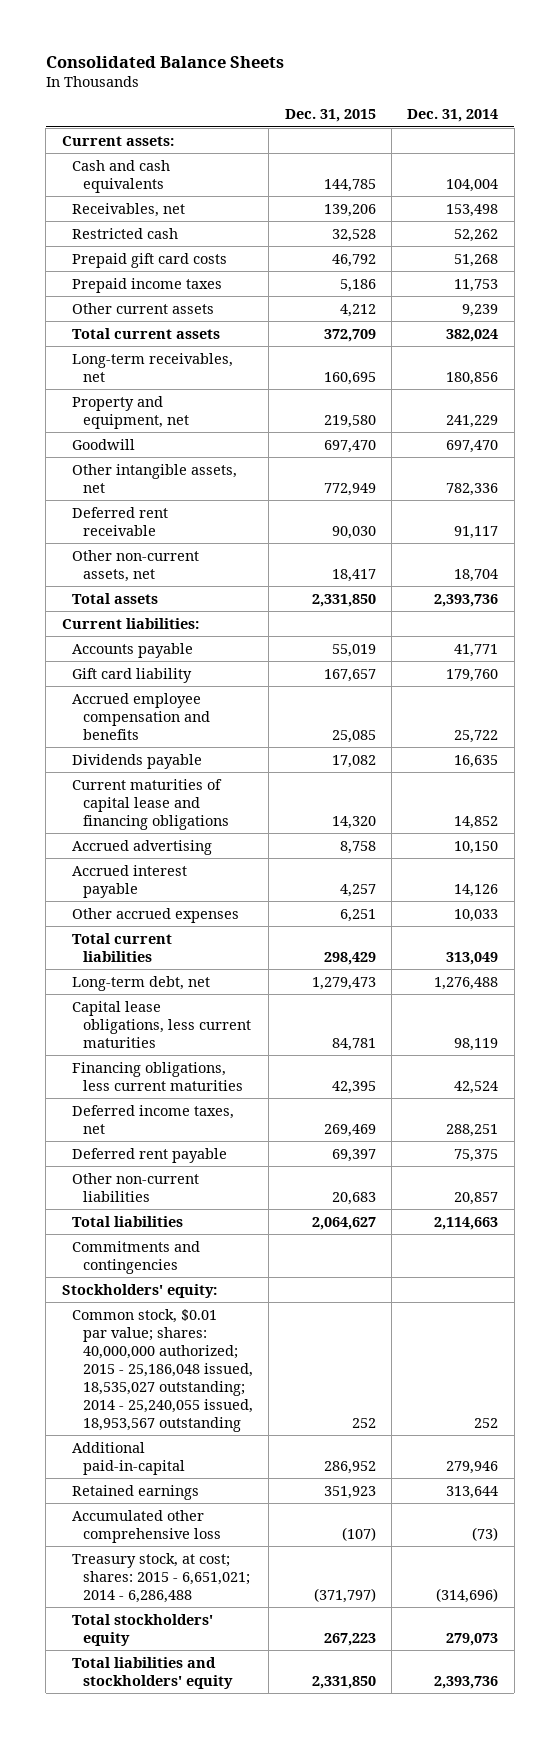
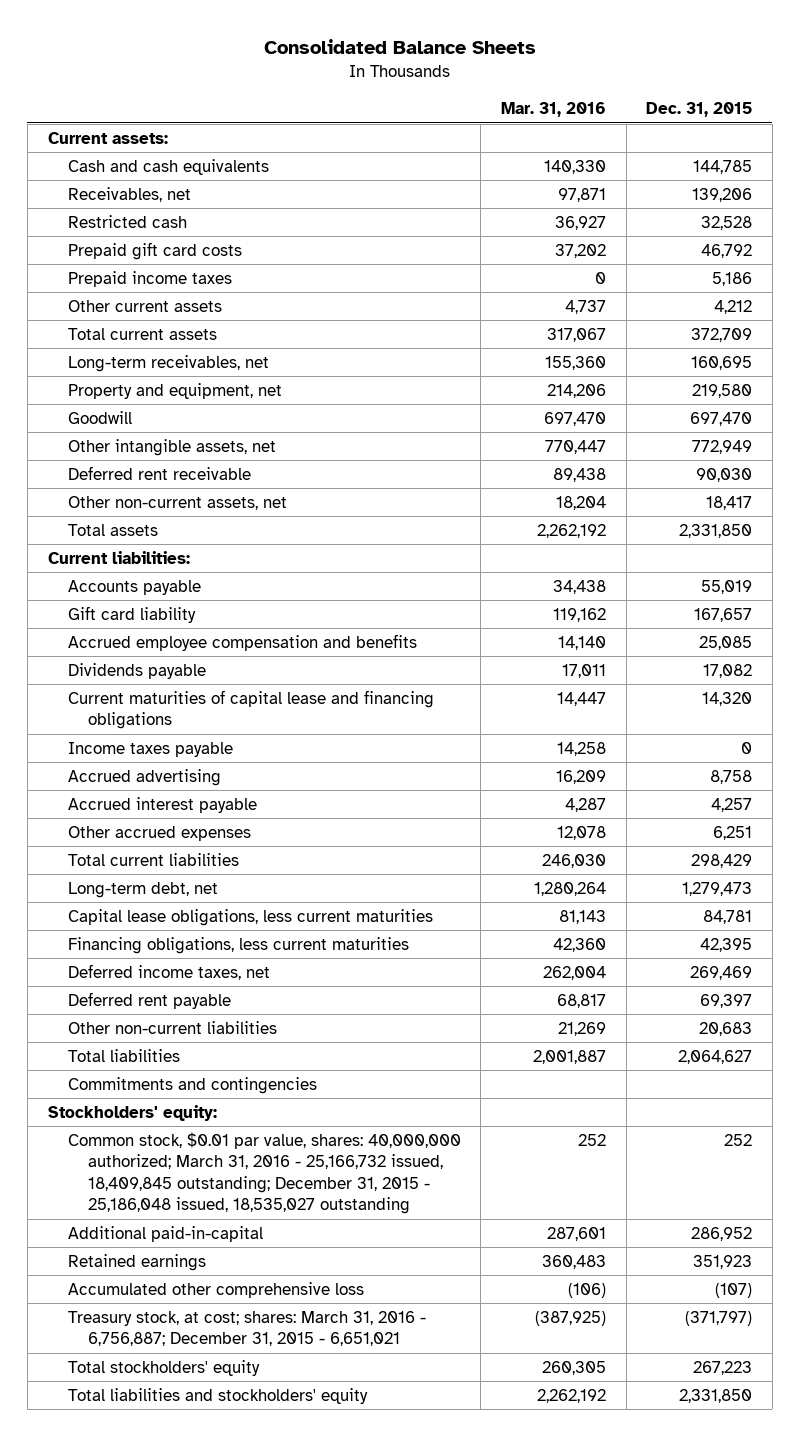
- | Dec. 31, 2015 | Dec. 31, 2014
+ | Mar. 31, 2016 | Dec. 31, 2015
+ Income taxes payable | 14,258 | 0
- Common stock, $0.01 par value; shares: 40,000,000 authorized; 2015 - 25,186,048 issued, 18,535,027 outstanding; 2014 - 25,240,055 issued, 18,953,567 outstanding | 252 | 252
+ Common stock, $0.01 par value, shares: 40,000,000 authorized; March 31, 2016 - 25,166,732 issued, 18,409,845 outstanding; December 31, 2015 - 25,186,048 issued, 18,535,027 outstanding | 252 | 252
- Treasury stock, at cost; shares: 2015 - 6,651,021; 2014 - 6,286,488 | (371,797) | (314,696)
+ Treasury stock, at cost; shares: March 31, 2016 - 6,756,887; December 31, 2015 - 6,651,021 | (387,925) | (371,797)

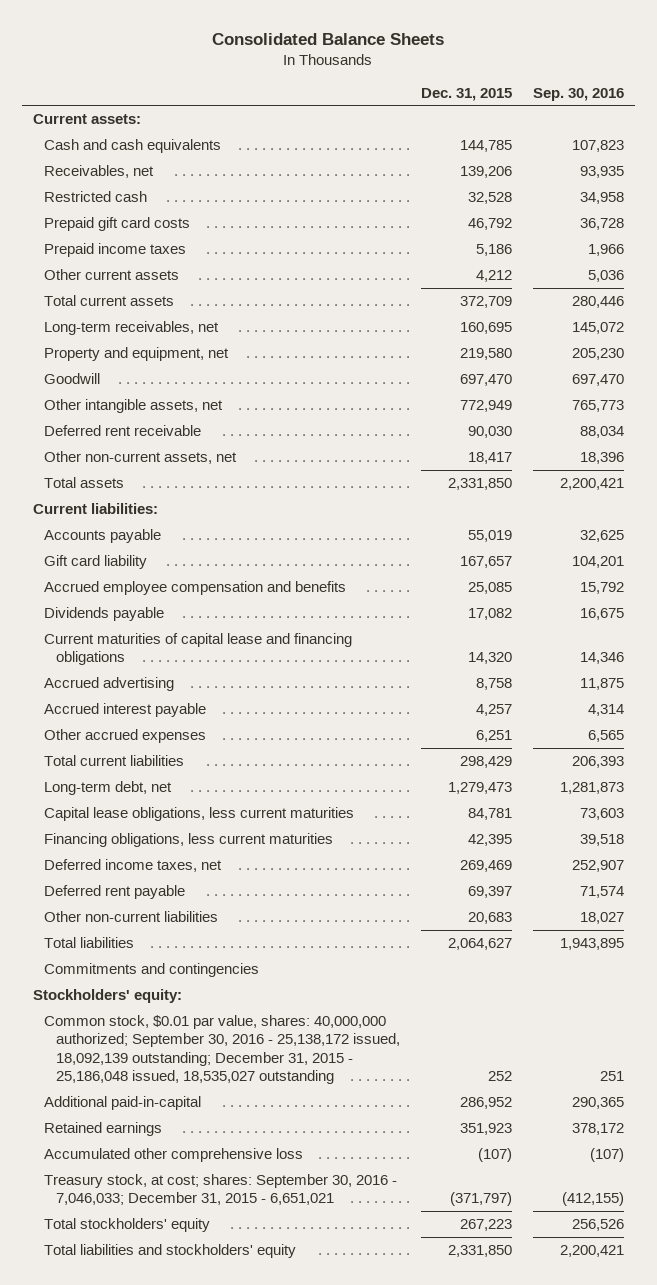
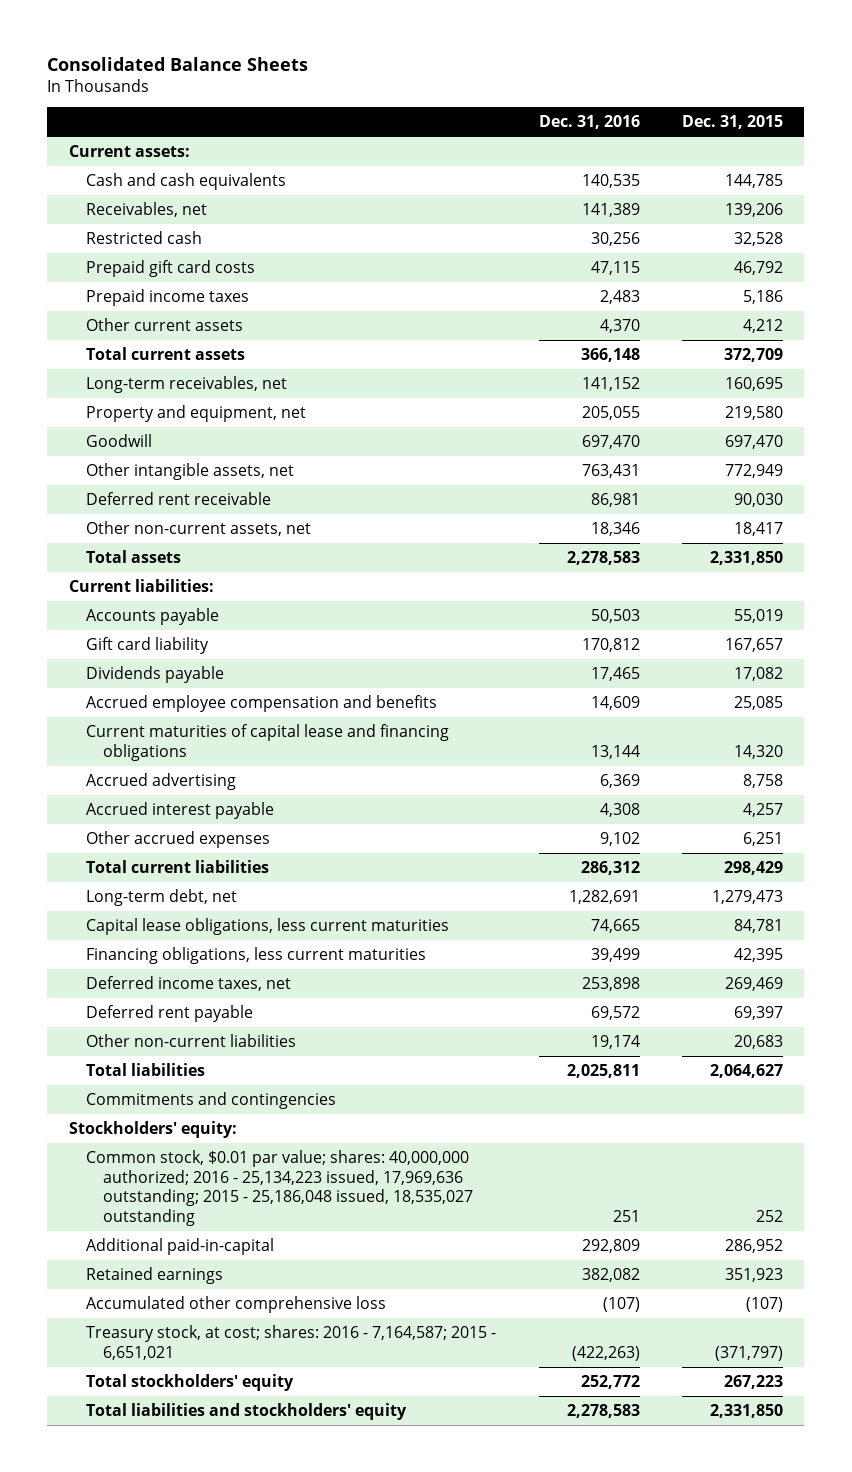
- | Dec. 31, 2015 | Sep. 30, 2016
+ | Dec. 31, 2016 | Dec. 31, 2015
moved down: Accrued employee compensation and benefits | 14,609 | 25,085
- Common stock, $0.01 par value, shares: 40,000,000 authorized; September 30, 2016 - 25,138,172 issued, 18,092,139 outstanding; December 31, 2015 - 25,186,048 issued, 18,535,027 outstanding | 252 | 251
+ Common stock, $0.01 par value; shares: 40,000,000 authorized; 2016 - 25,134,223 issued, 17,969,636 outstanding; 2015 - 25,186,048 issued, 18,535,027 outstanding | 251 | 252
- Treasury stock, at cost; shares: September 30, 2016 - 7,046,033; December 31, 2015 - 6,651,021 | (371,797) | (412,155)
+ Treasury stock, at cost; shares: 2016 - 7,164,587; 2015 - 6,651,021 | (422,263) | (371,797)

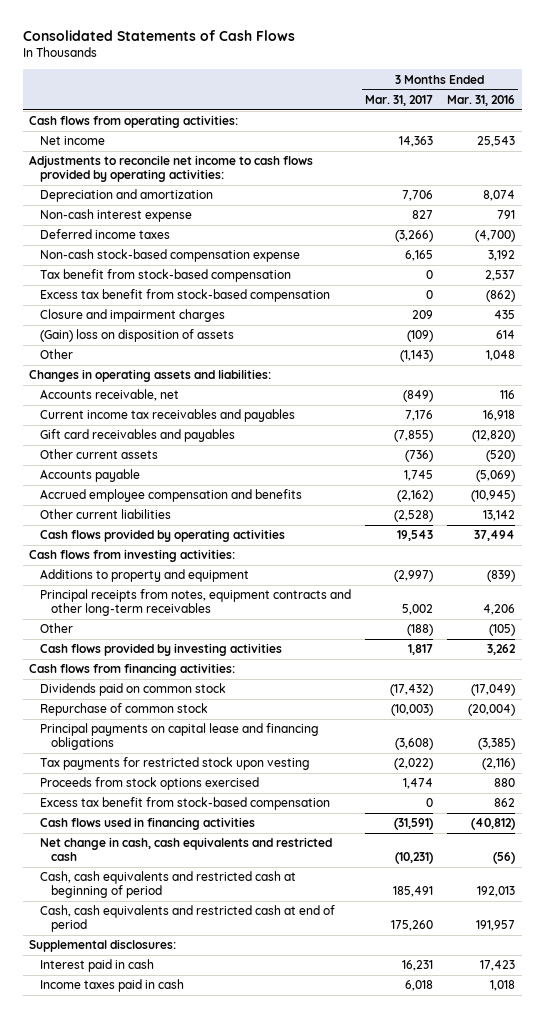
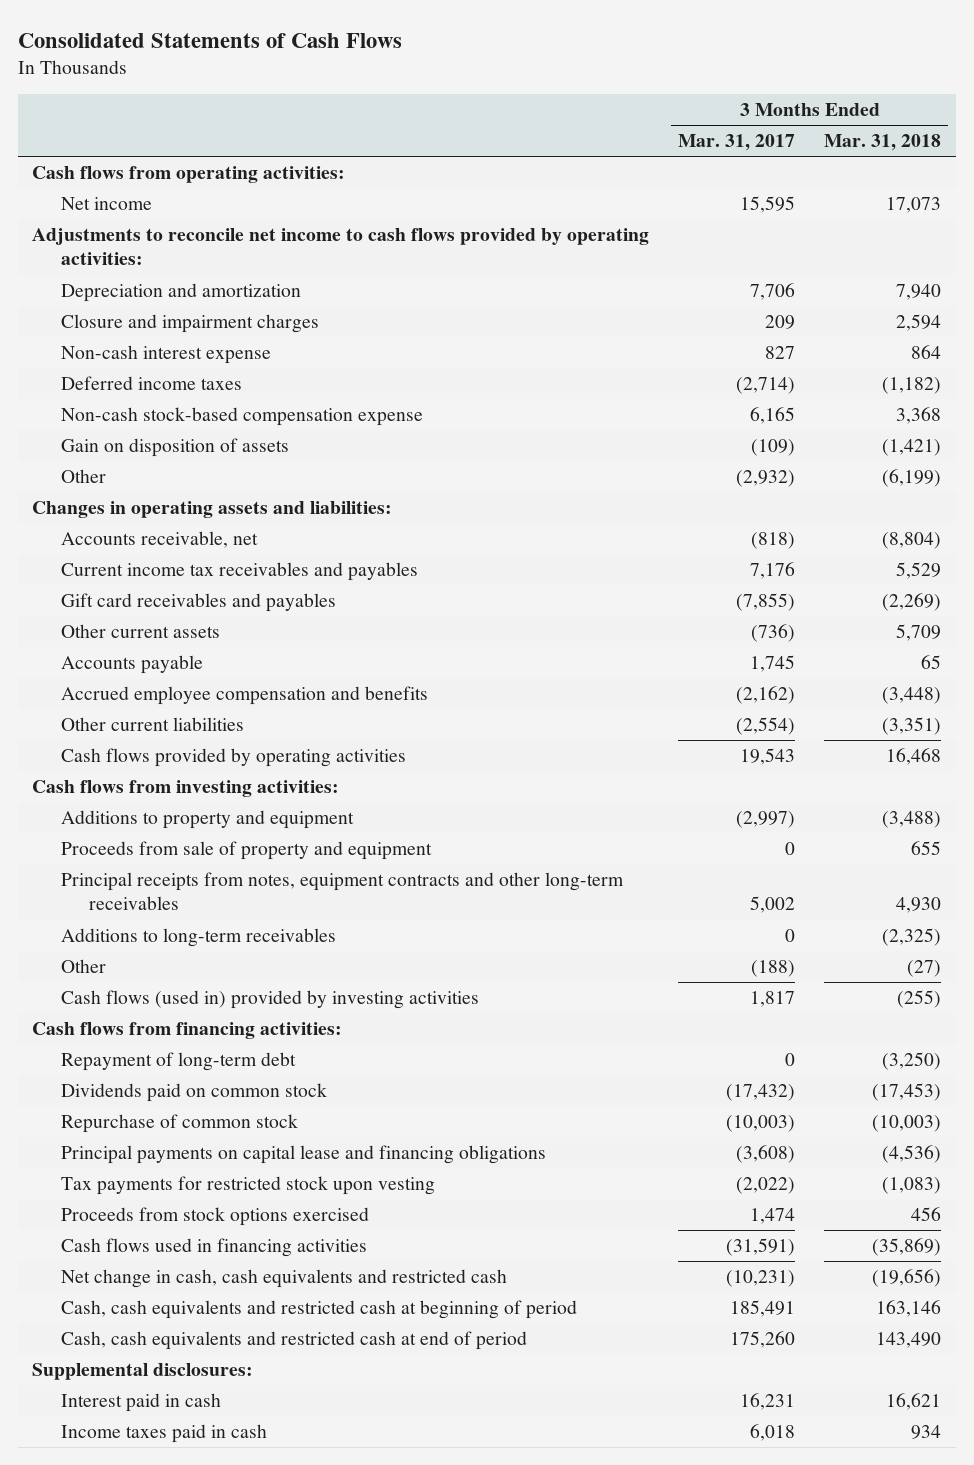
- | 3 Months Ended Mar. 31, 2017 | 3 Months Ended Mar. 31, 2016
+ | 3 Months Ended Mar. 31, 2017 | 3 Months Ended Mar. 31, 2018
- Net income | 14,363 | 25,543
+ Net income | 15,595 | 17,073
moved up: Closure and impairment charges | 209 | 2,594
- Deferred income taxes | (3,266) | (4,700)
+ Deferred income taxes | (2,714) | (1,182)
- Tax benefit from stock-based compensation | 0 | 2,537
- Excess tax benefit from stock-based compensation | 0 | (862)
- (Gain) loss on disposition of assets | (109) | 614
- Other | (1,143) | 1,048
+ Gain on disposition of assets | (109) | (1,421)
+ Other | (2,932) | (6,199)
- Accounts receivable, net | (849) | 116
+ Accounts receivable, net | (818) | (8,804)
- Other current liabilities | (2,528) | 13,142
+ Other current liabilities | (2,554) | (3,351)
+ Proceeds from sale of property and equipment | 0 | 655
+ Additions to long-term receivables | 0 | (2,325)
- Cash flows provided by investing activities | 1,817 | 3,262
+ Cash flows (used in) provided by investing activities | 1,817 | (255)
+ Repayment of long-term debt | 0 | (3,250)
- Excess tax benefit from stock-based compensation | 0 | 862

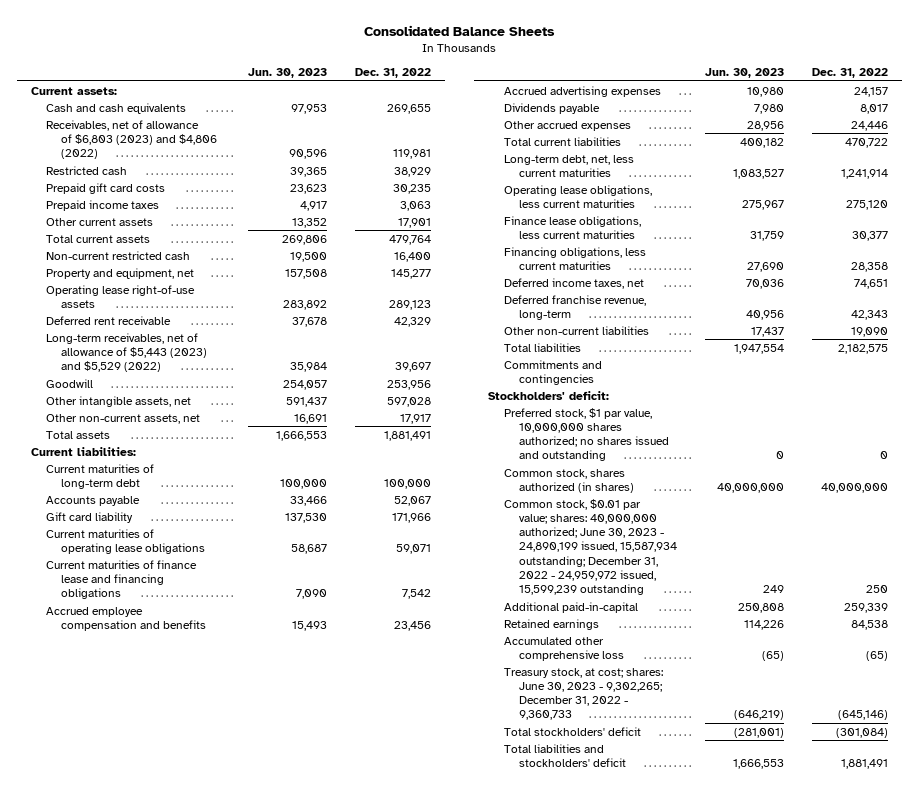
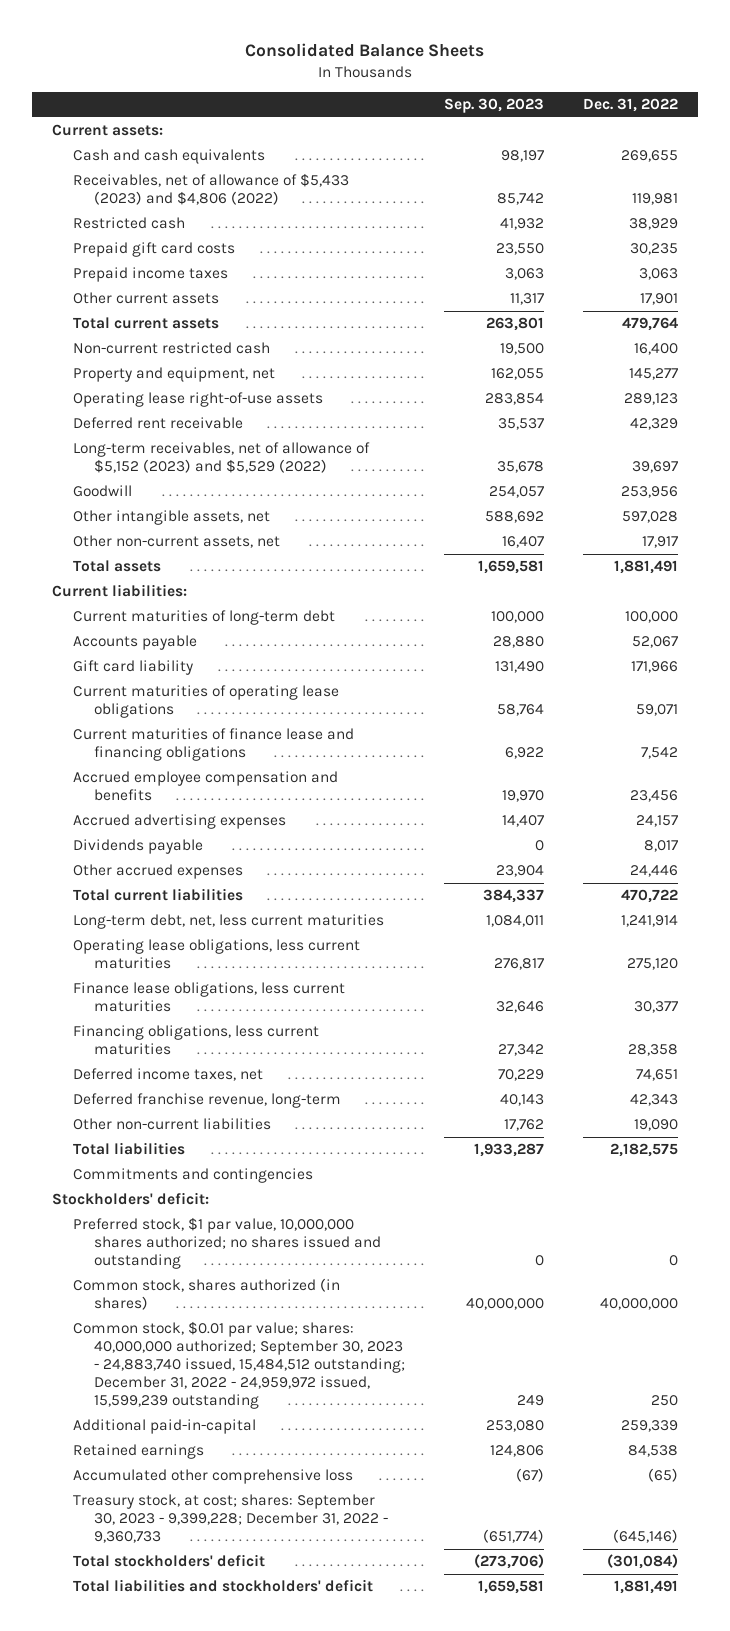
- | Jun. 30, 2023 | Dec. 31, 2022
+ | Sep. 30, 2023 | Dec. 31, 2022
- Receivables, net of allowance of $6,803 (2023) and $4,806 (2022) | 90,596 | 119,981
+ Receivables, net of allowance of $5,433 (2023) and $4,806 (2022) | 85,742 | 119,981
- Long-term receivables, net of allowance of $5,443 (2023) and $5,529 (2022) | 35,984 | 39,697
+ Long-term receivables, net of allowance of $5,152 (2023) and $5,529 (2022) | 35,678 | 39,697
- Common stock, $0.01 par value; shares: 40,000,000 authorized; June 30, 2023 - 24,890,199 issued, 15,587,934 outstanding; December 31, 2022 - 24,959,972 issued, 15,599,239 outstanding | 249 | 250
+ Common stock, $0.01 par value; shares: 40,000,000 authorized; September 30, 2023 - 24,883,740 issued, 15,484,512 outstanding; December 31, 2022 - 24,959,972 issued, 15,599,239 outstanding | 249 | 250
- Treasury stock, at cost; shares: June 30, 2023 - 9,302,265; December 31, 2022 - 9,360,733 | (646,219) | (645,146)
+ Treasury stock, at cost; shares: September 30, 2023 - 9,399,228; December 31, 2022 - 9,360,733 | (651,774) | (645,146)

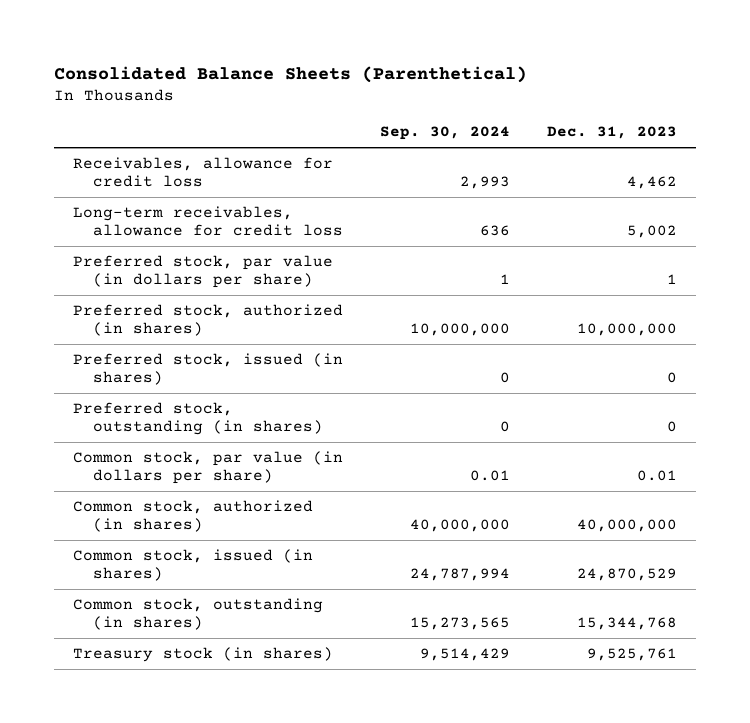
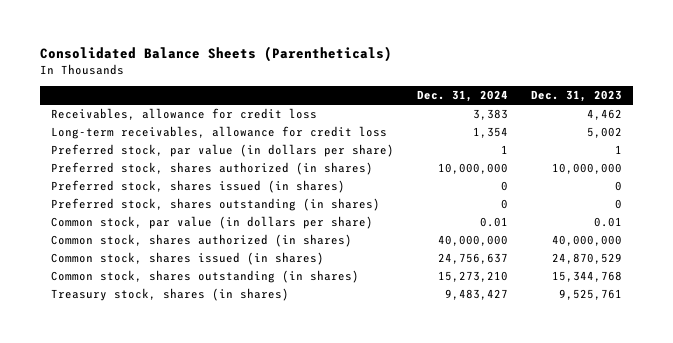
- Consolidated Balance Sheets (Parenthetical)
+ Consolidated Balance Sheets (Parentheticals)
- | Sep. 30, 2024 | Dec. 31, 2023
+ | Dec. 31, 2024 | Dec. 31, 2023
- Preferred stock, authorized (in shares) | 10,000,000 | 10,000,000
- Preferred stock, issued (in shares) | 0 | 0
- Preferred stock, outstanding (in shares) | 0 | 0
+ Preferred stock, shares authorized (in shares) | 10,000,000 | 10,000,000
+ Preferred stock, shares issued (in shares) | 0 | 0
+ Preferred stock, shares outstanding (in shares) | 0 | 0
- Common stock, authorized (in shares) | 40,000,000 | 40,000,000
- Common stock, issued (in shares) | 24,787,994 | 24,870,529
- Common stock, outstanding (in shares) | 15,273,565 | 15,344,768
- Treasury stock (in shares) | 9,514,429 | 9,525,761
+ Common stock, shares authorized (in shares) | 40,000,000 | 40,000,000
+ Common stock, shares issued (in shares) | 24,756,637 | 24,870,529
+ Common stock, shares outstanding (in shares) | 15,273,210 | 15,344,768
+ Treasury stock, shares (in shares) | 9,483,427 | 9,525,761

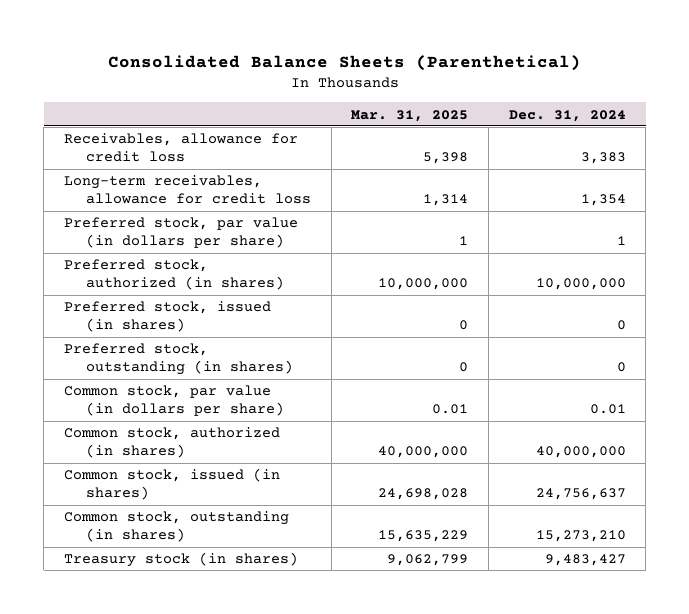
- Consolidated Balance Sheets (Parentheticals)
+ Consolidated Balance Sheets (Parenthetical)
- | Dec. 31, 2024 | Dec. 31, 2023
+ | Mar. 31, 2025 | Dec. 31, 2024
- Preferred stock, shares authorized (in shares) | 10,000,000 | 10,000,000
- Preferred stock, shares issued (in shares) | 0 | 0
- Preferred stock, shares outstanding (in shares) | 0 | 0
+ Preferred stock, authorized (in shares) | 10,000,000 | 10,000,000
+ Preferred stock, issued (in shares) | 0 | 0
+ Preferred stock, outstanding (in shares) | 0 | 0
- Common stock, shares authorized (in shares) | 40,000,000 | 40,000,000
- Common stock, shares issued (in shares) | 24,756,637 | 24,870,529
- Common stock, shares outstanding (in shares) | 15,273,210 | 15,344,768
- Treasury stock, shares (in shares) | 9,483,427 | 9,525,761
+ Common stock, authorized (in shares) | 40,000,000 | 40,000,000
+ Common stock, issued (in shares) | 24,698,028 | 24,756,637
+ Common stock, outstanding (in shares) | 15,635,229 | 15,273,210
+ Treasury stock (in shares) | 9,062,799 | 9,483,427

